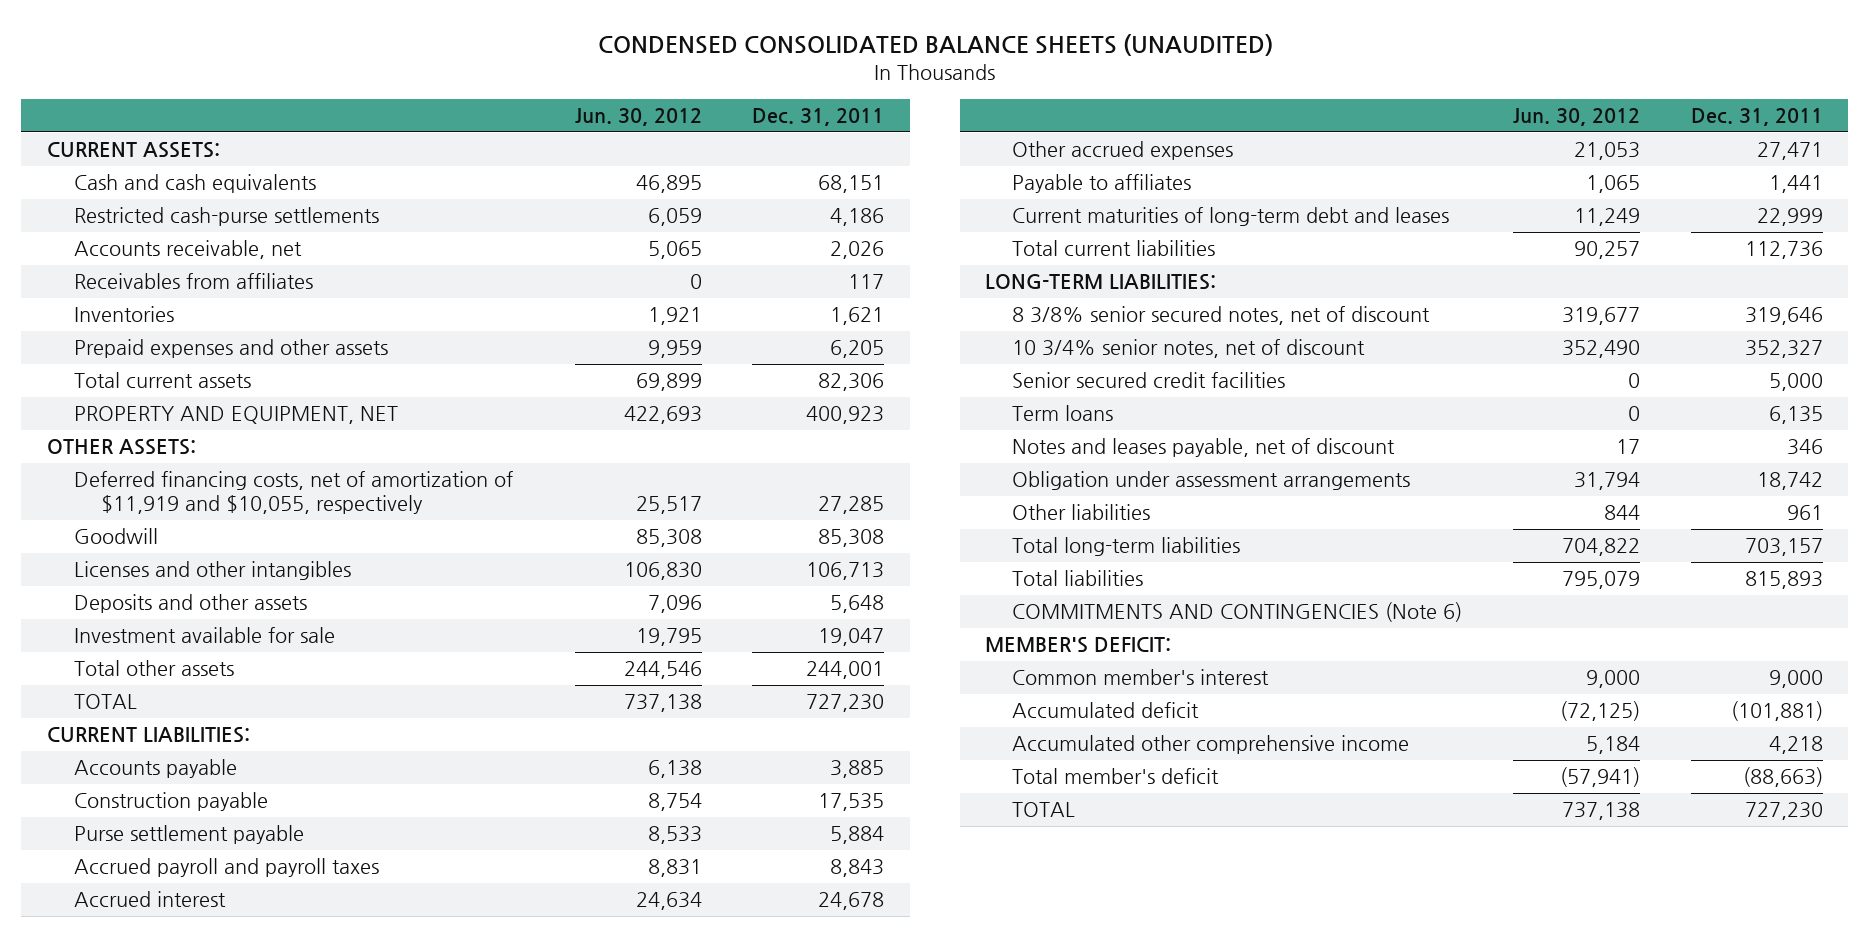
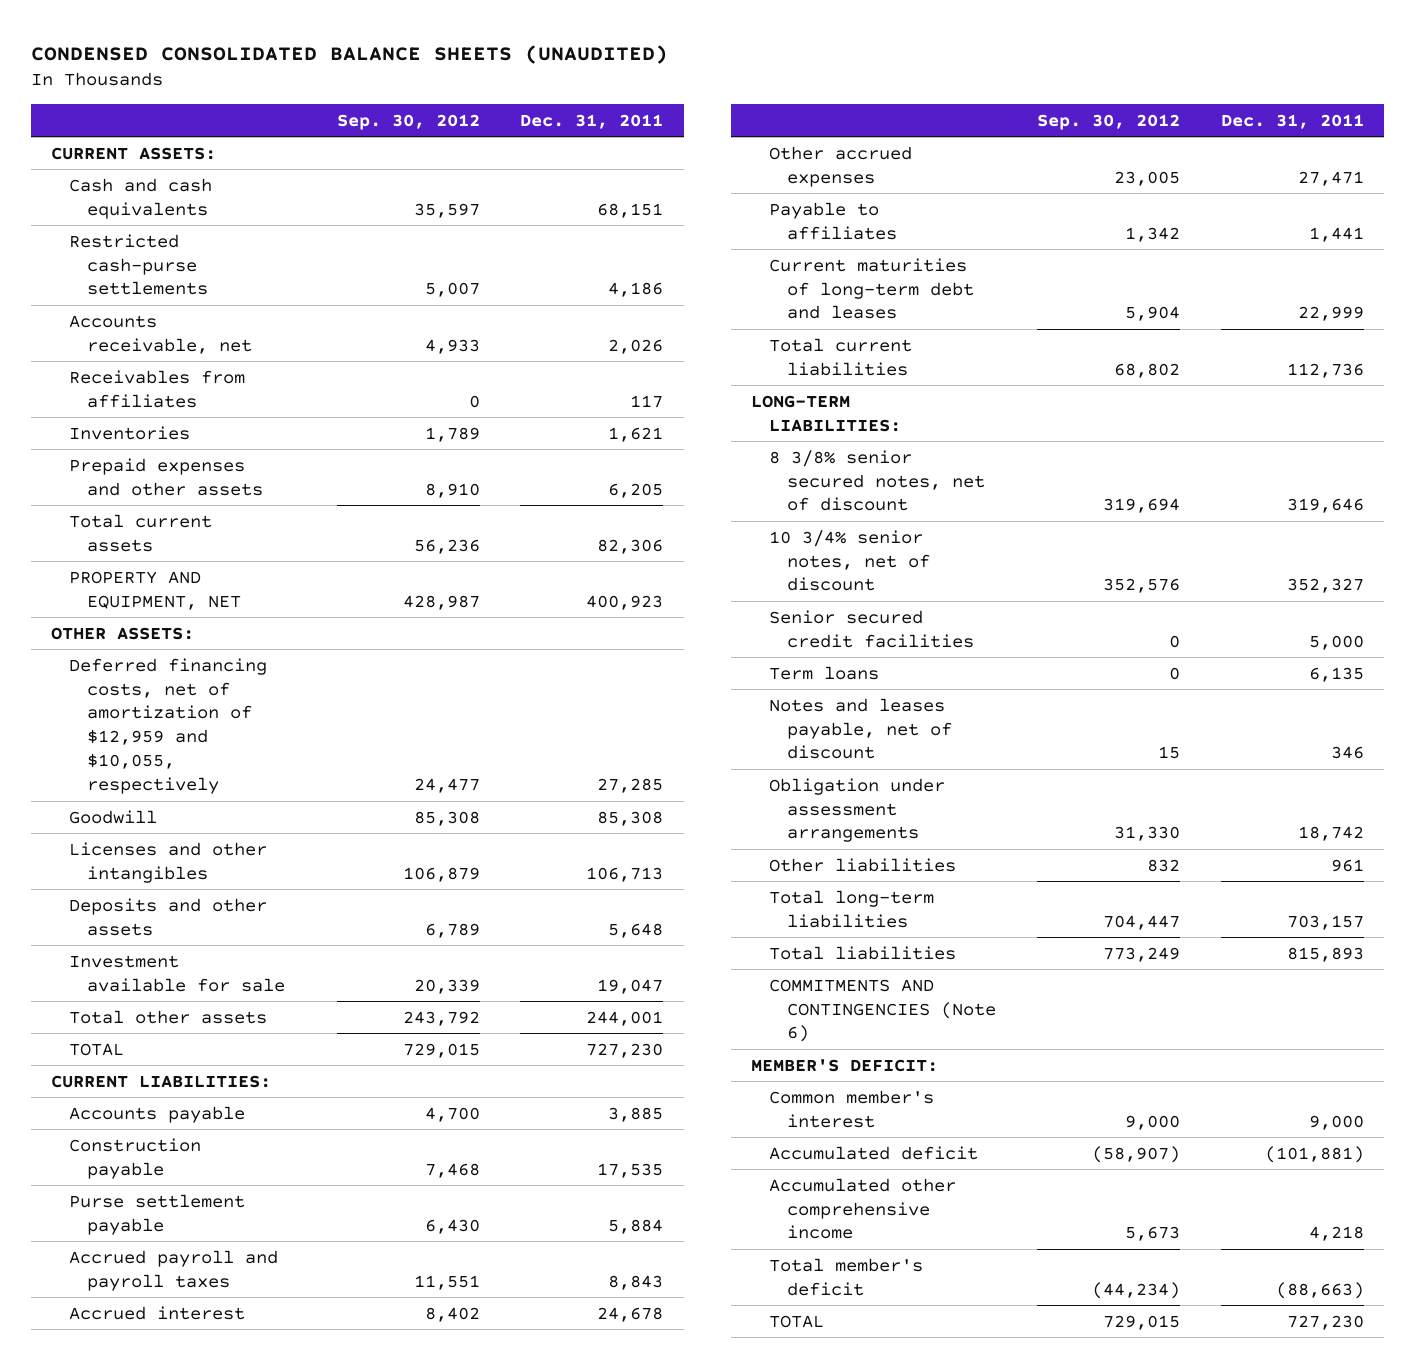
- | Jun. 30, 2012 | Dec. 31, 2011
+ | Sep. 30, 2012 | Dec. 31, 2011
- Deferred financing costs, net of amortization of $11,919 and $10,055, respectively | 25,517 | 27,285
+ Deferred financing costs, net of amortization of $12,959 and $10,055, respectively | 24,477 | 27,285

